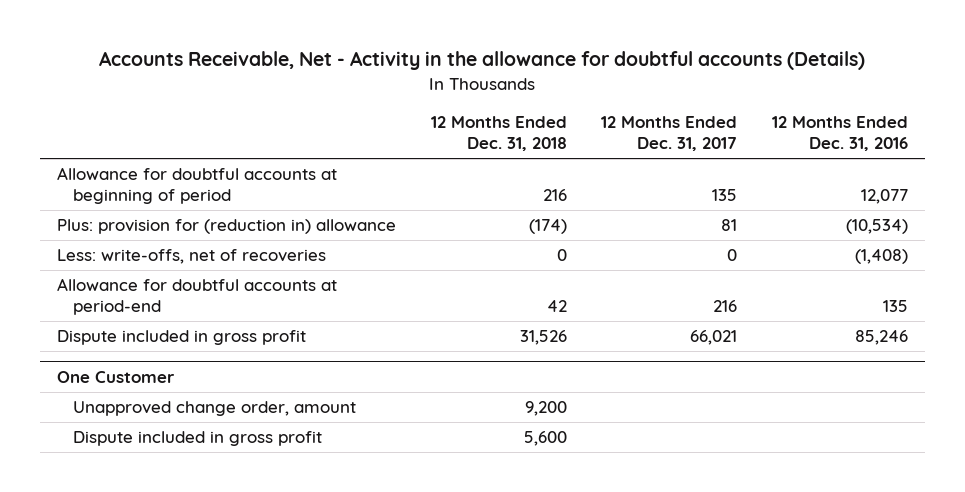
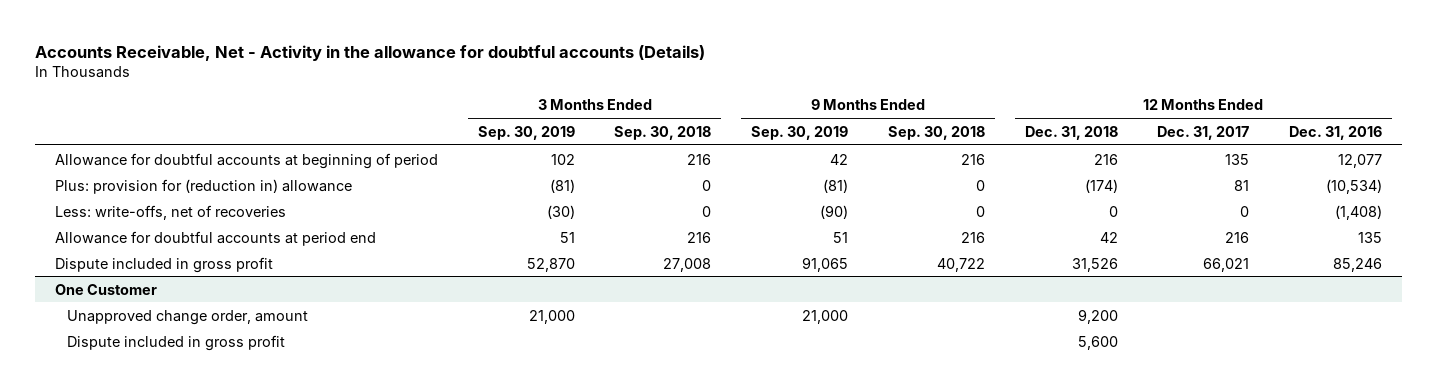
- | 12 Months Ended Dec. 31, 2018 | 12 Months Ended Dec. 31, 2017 | 12 Months Ended Dec. 31, 2016
+ | 3 Months Ended Sep. 30, 2019 | 3 Months Ended Sep. 30, 2018 | 9 Months Ended Sep. 30, 2019 | 9 Months Ended Sep. 30, 2018 | 12 Months Ended Dec. 31, 2018 | 12 Months Ended Dec. 31, 2017 | 12 Months Ended Dec. 31, 2016
- Allowance for doubtful accounts at period-end | 42 | 216 | 135
+ Allowance for doubtful accounts at period end | 51 | 216 | 51 | 216 | 42 | 216 | 135

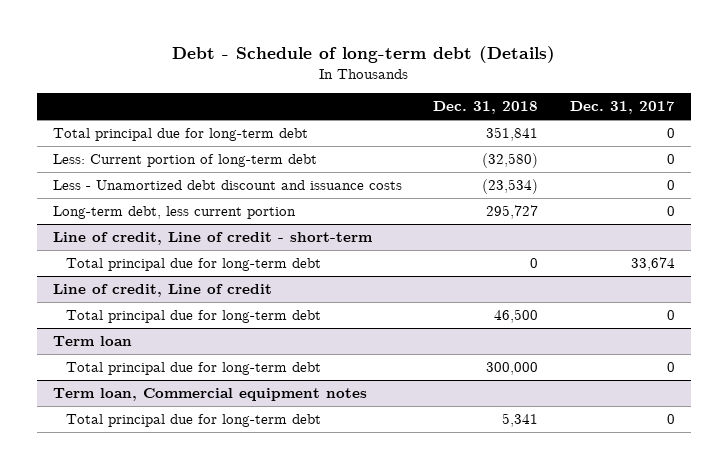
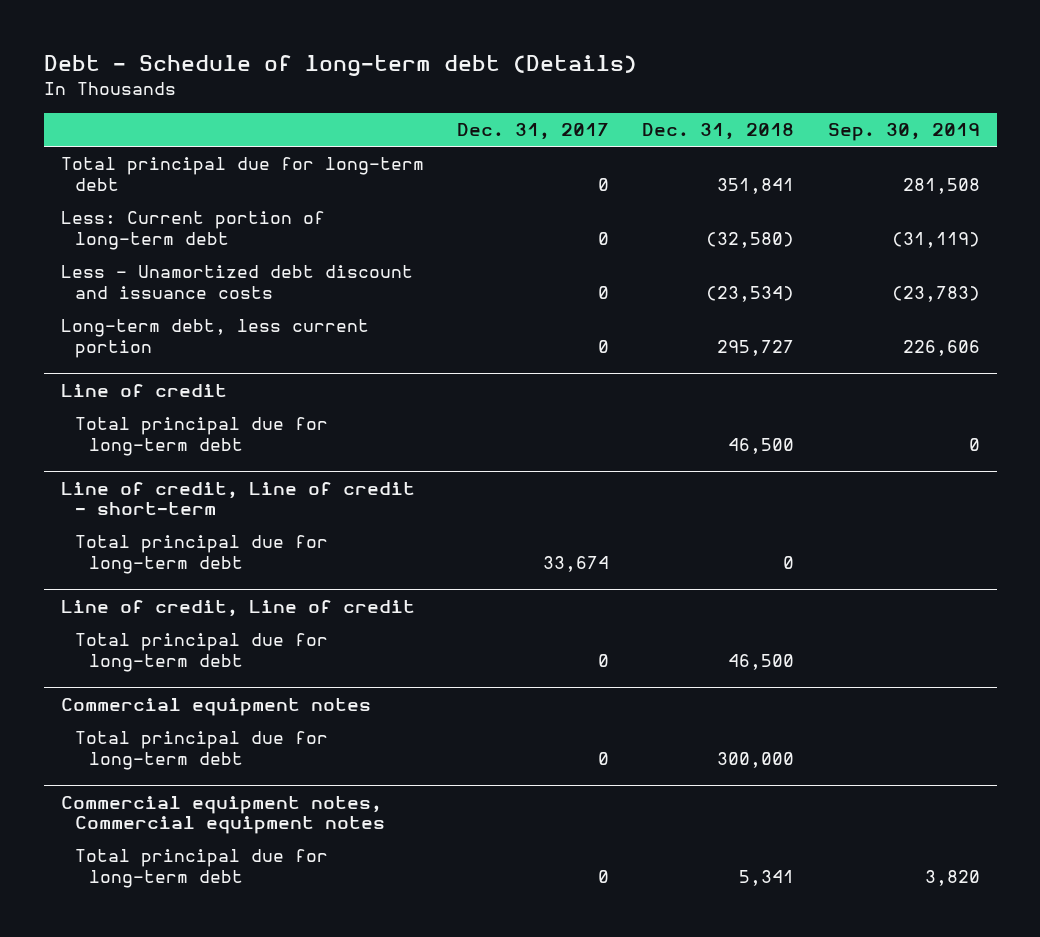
- | Dec. 31, 2018 | Dec. 31, 2017
+ | Dec. 31, 2017 | Dec. 31, 2018 | Sep. 30, 2019
+ Line of credit
+ Total principal due for long-term debt | | 46,500 | 0
- Term loan
+ Commercial equipment notes
- Term loan, Commercial equipment notes
+ Commercial equipment notes, Commercial equipment notes

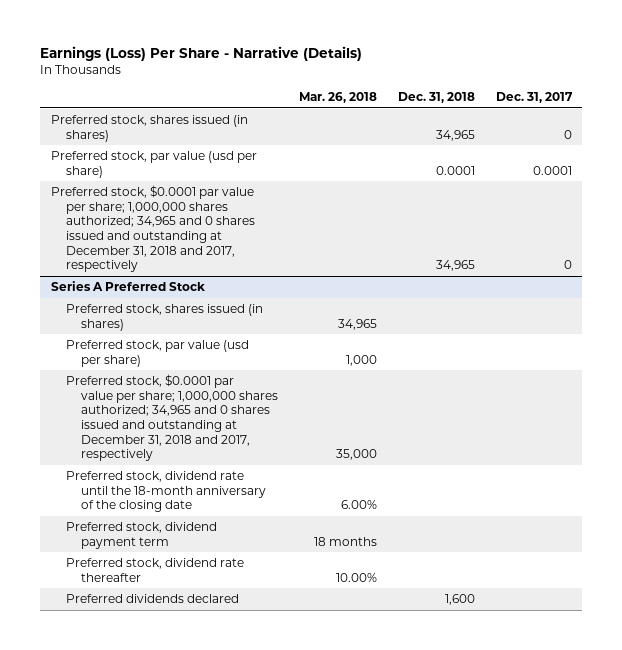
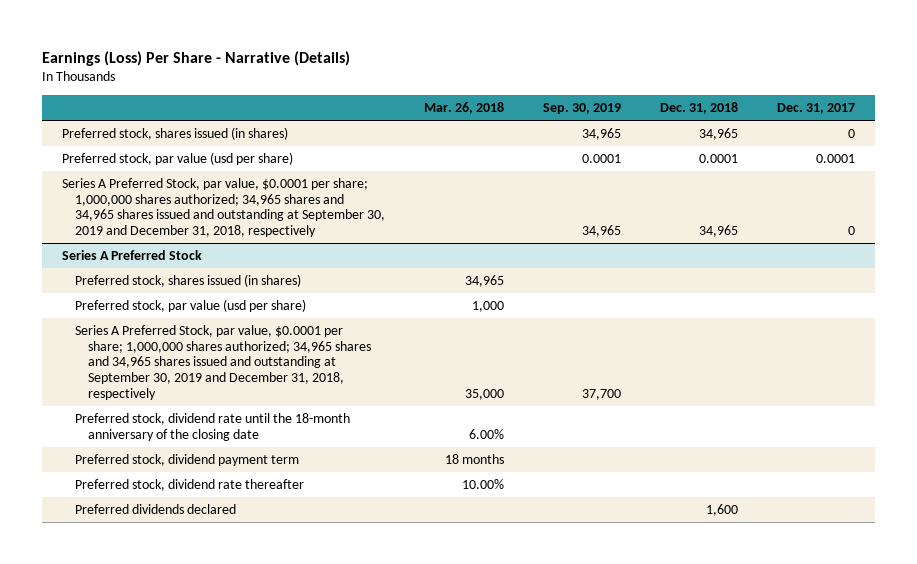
- | Mar. 26, 2018 | Dec. 31, 2018 | Dec. 31, 2017
+ | Mar. 26, 2018 | Sep. 30, 2019 | Dec. 31, 2018 | Dec. 31, 2017
- Preferred stock, $0.0001 par value per share; 1,000,000 shares authorized; 34,965 and 0 shares issued and outstanding at December 31, 2018 and 2017, respectively | | 34,965 | 0
+ Series A Preferred Stock, par value, $0.0001 per share; 1,000,000 shares authorized; 34,965 shares and 34,965 shares issued and outstanding at September 30, 2019 and December 31, 2018, respectively | | 34,965 | 34,965 | 0
@ Series A Preferred Stock
- Preferred stock, $0.0001 par value per share; 1,000,000 shares authorized; 34,965 and 0 shares issued and outstanding at December 31, 2018 and 2017, respectively | 35,000 | |
+ Series A Preferred Stock, par value, $0.0001 per share; 1,000,000 shares authorized; 34,965 shares and 34,965 shares issued and outstanding at September 30, 2019 and December 31, 2018, respectively | 35,000 | 37,700 | |

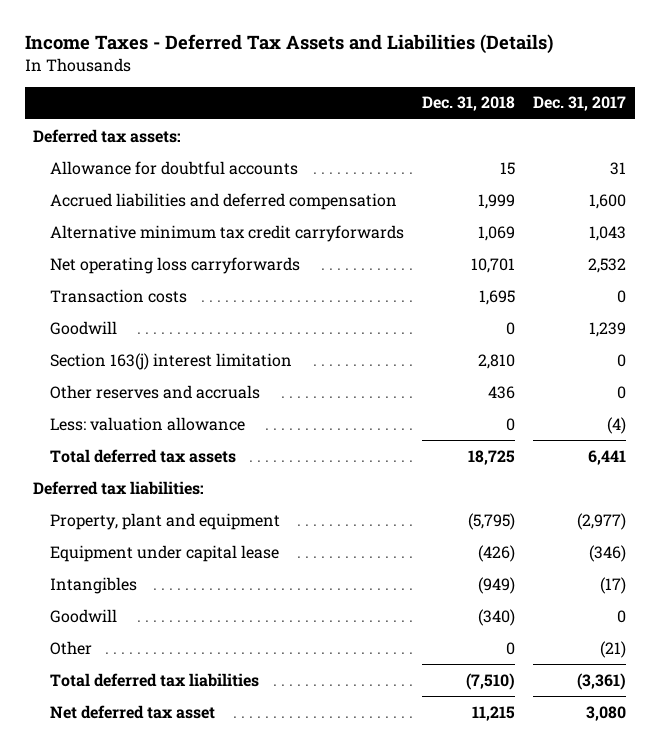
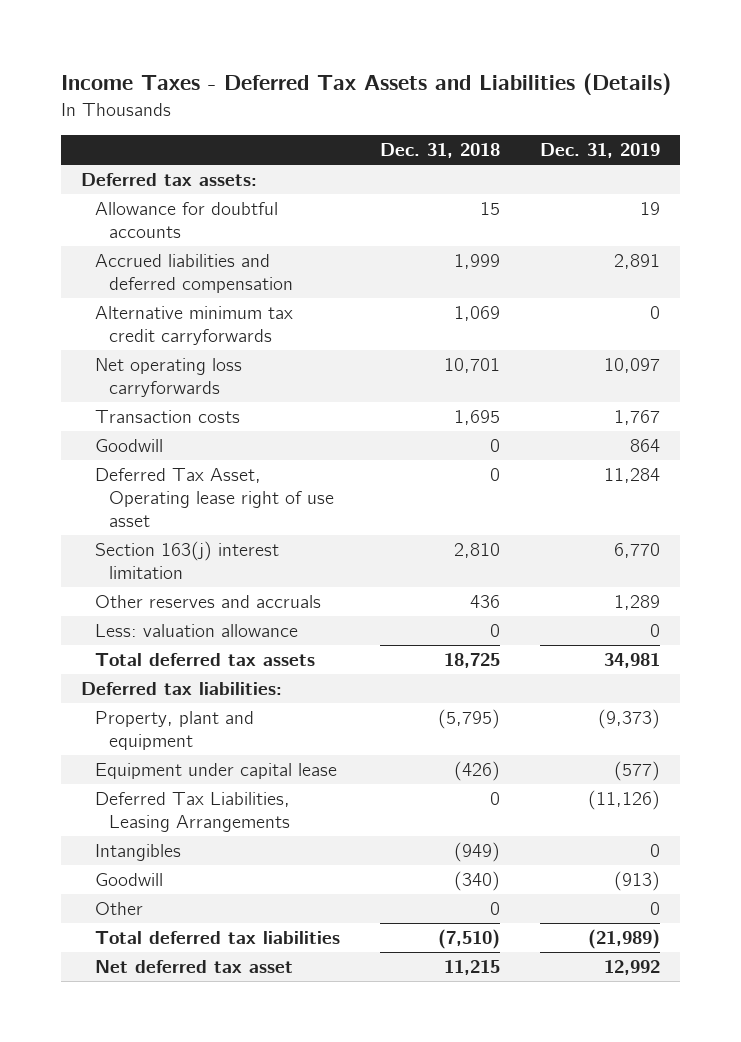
- | Dec. 31, 2018 | Dec. 31, 2017
+ | Dec. 31, 2018 | Dec. 31, 2019
+ Deferred Tax Asset, Operating lease right of use asset | 0 | 11,284
+ Deferred Tax Liabilities, Leasing Arrangements | 0 | (11,126)

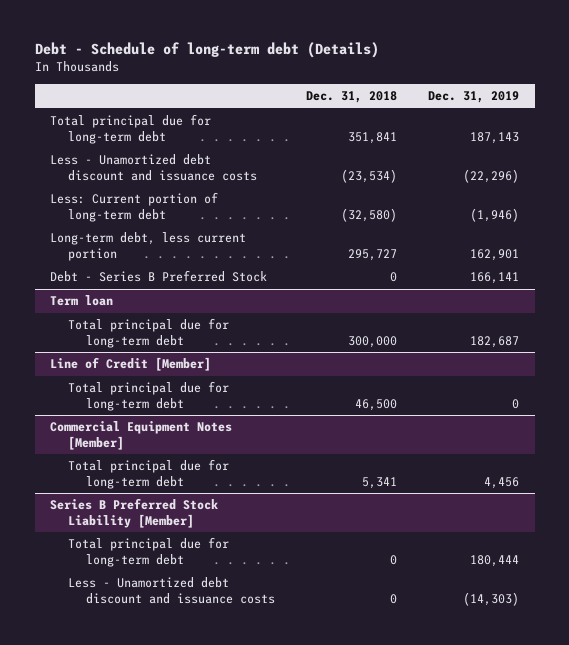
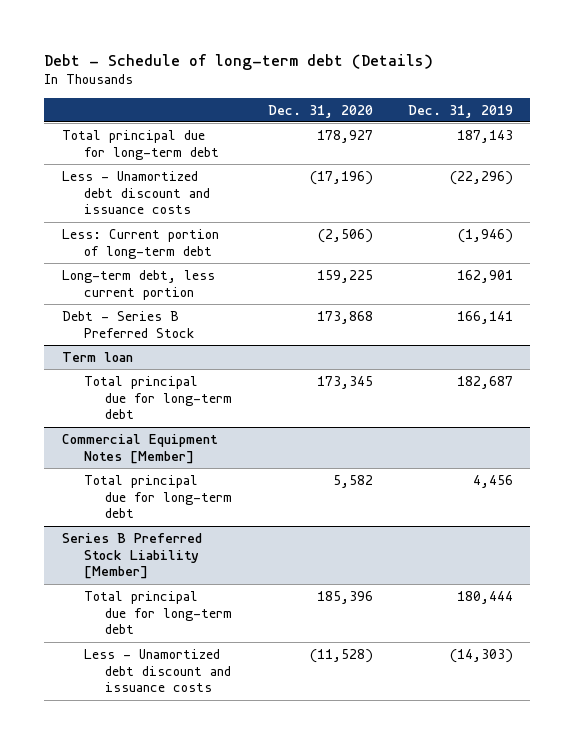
- | Dec. 31, 2018 | Dec. 31, 2019
+ | Dec. 31, 2020 | Dec. 31, 2019
- Line of Credit [Member]
- Total principal due for long-term debt | 46,500 | 0

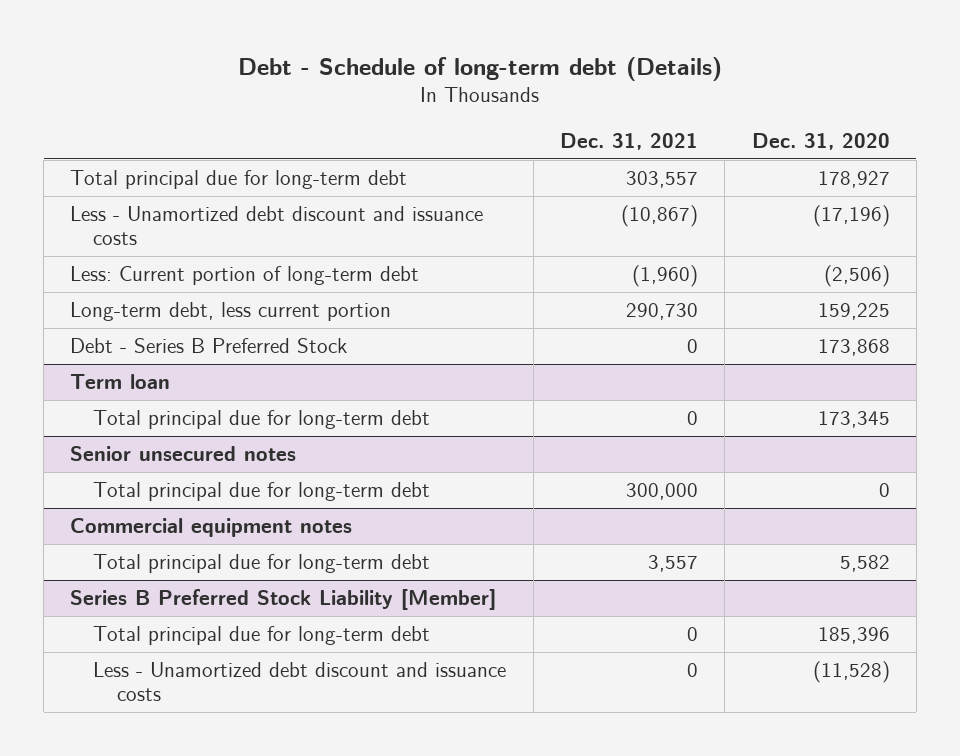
- | Dec. 31, 2020 | Dec. 31, 2019
+ | Dec. 31, 2021 | Dec. 31, 2020
- Commercial Equipment Notes [Member]
+ Senior unsecured notes
+ Total principal due for long-term debt | 300,000 | 0
+ Commercial equipment notes

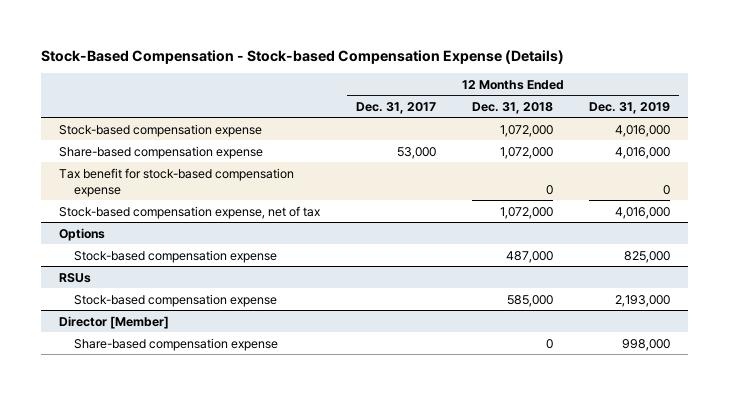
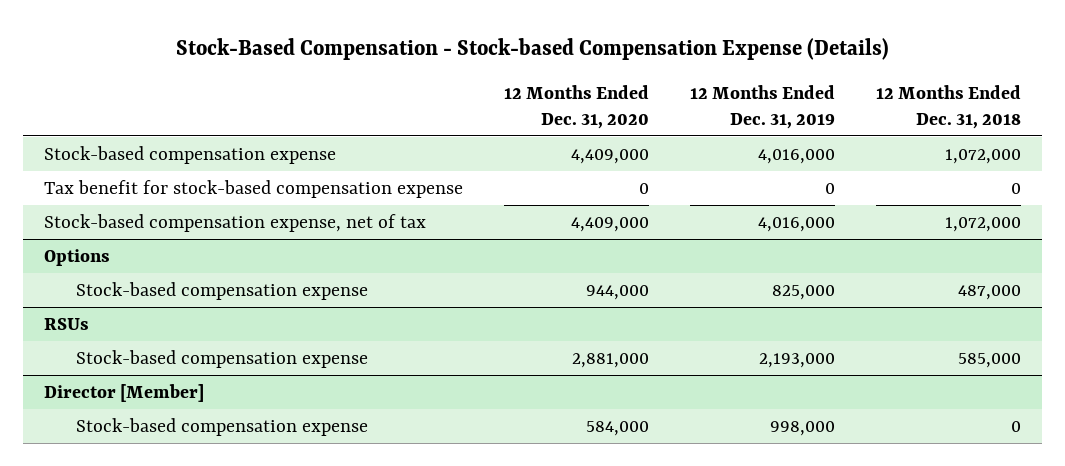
- | 12 Months Ended Dec. 31, 2017 | 12 Months Ended Dec. 31, 2018 | 12 Months Ended Dec. 31, 2019
+ | 12 Months Ended Dec. 31, 2020 | 12 Months Ended Dec. 31, 2019 | 12 Months Ended Dec. 31, 2018
- Share-based compensation expense | 53,000 | 1,072,000 | 4,016,000
@ Director [Member]
- Share-based compensation expense | | 0 | 998,000
+ Stock-based compensation expense | 584,000 | 998,000 | 0

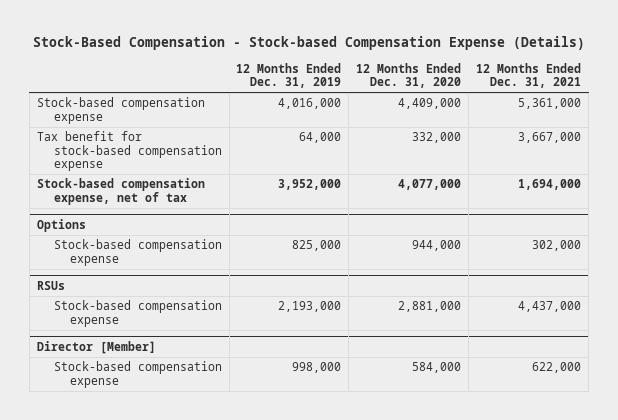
- | 12 Months Ended Dec. 31, 2020 | 12 Months Ended Dec. 31, 2019 | 12 Months Ended Dec. 31, 2018
+ | 12 Months Ended Dec. 31, 2019 | 12 Months Ended Dec. 31, 2020 | 12 Months Ended Dec. 31, 2021
- Tax benefit for stock-based compensation expense | 0 | 0 | 0
- Stock-based compensation expense, net of tax | 4,409,000 | 4,016,000 | 1,072,000
+ Tax benefit for stock-based compensation expense | 64,000 | 332,000 | 3,667,000
+ Stock-based compensation expense, net of tax | 3,952,000 | 4,077,000 | 1,694,000

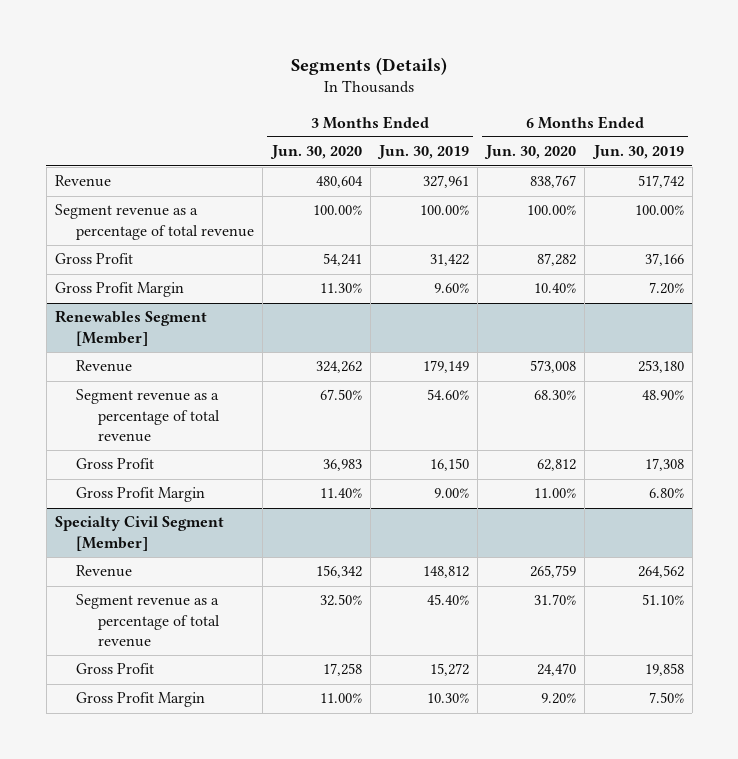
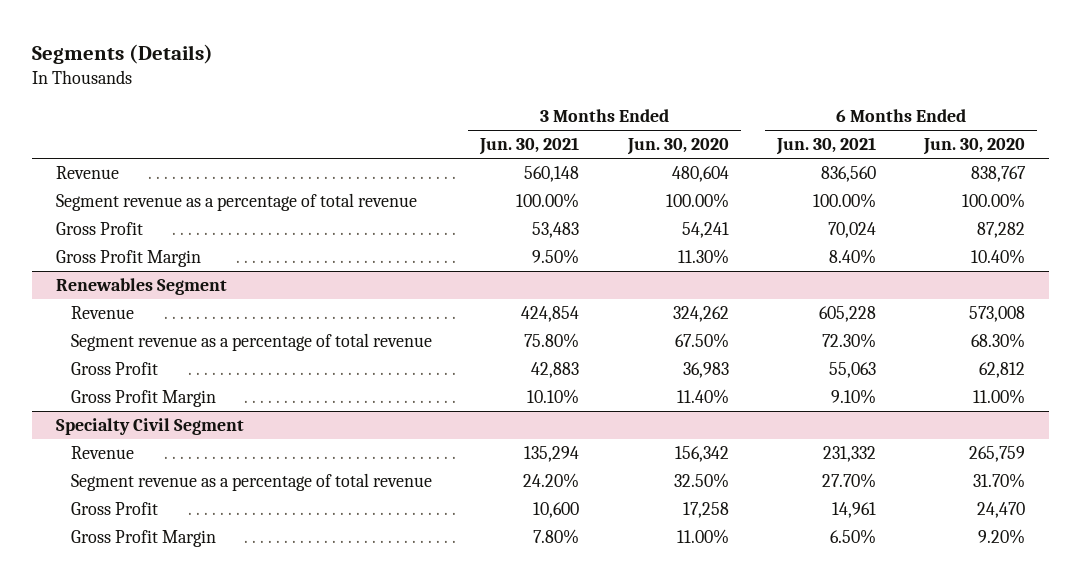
- | 3 Months Ended Jun. 30, 2020 | 3 Months Ended Jun. 30, 2019 | 6 Months Ended Jun. 30, 2020 | 6 Months Ended Jun. 30, 2019
+ | 3 Months Ended Jun. 30, 2021 | 3 Months Ended Jun. 30, 2020 | 6 Months Ended Jun. 30, 2021 | 6 Months Ended Jun. 30, 2020
- Renewables Segment [Member]
+ Renewables Segment
- Specialty Civil Segment [Member]
+ Specialty Civil Segment

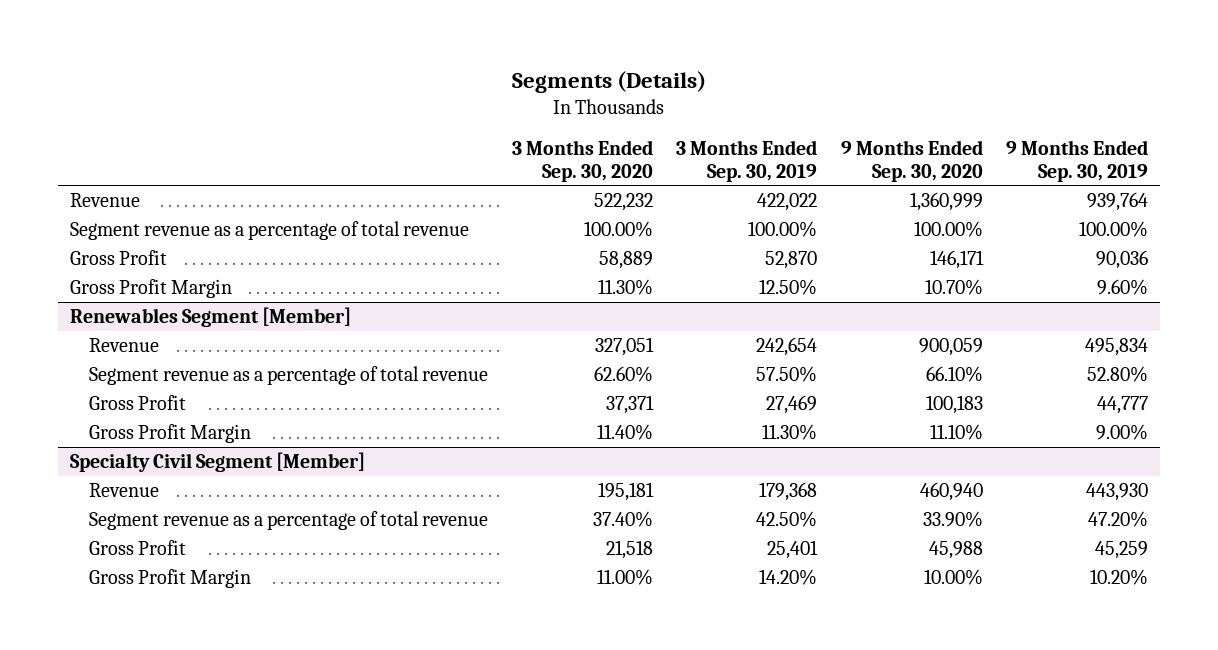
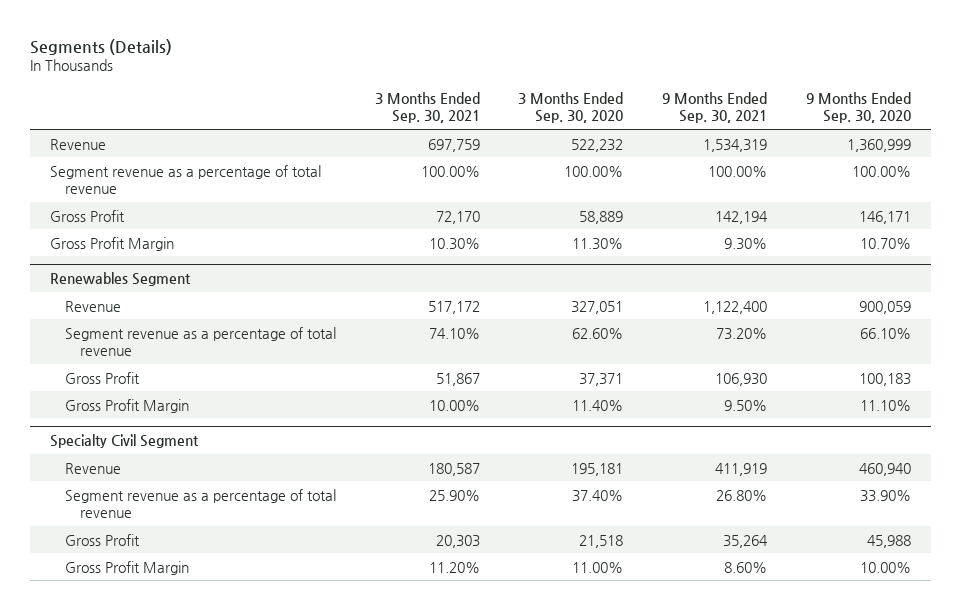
- | 3 Months Ended Sep. 30, 2020 | 3 Months Ended Sep. 30, 2019 | 9 Months Ended Sep. 30, 2020 | 9 Months Ended Sep. 30, 2019
+ | 3 Months Ended Sep. 30, 2021 | 3 Months Ended Sep. 30, 2020 | 9 Months Ended Sep. 30, 2021 | 9 Months Ended Sep. 30, 2020
- Renewables Segment [Member]
+ Renewables Segment
- Specialty Civil Segment [Member]
+ Specialty Civil Segment

